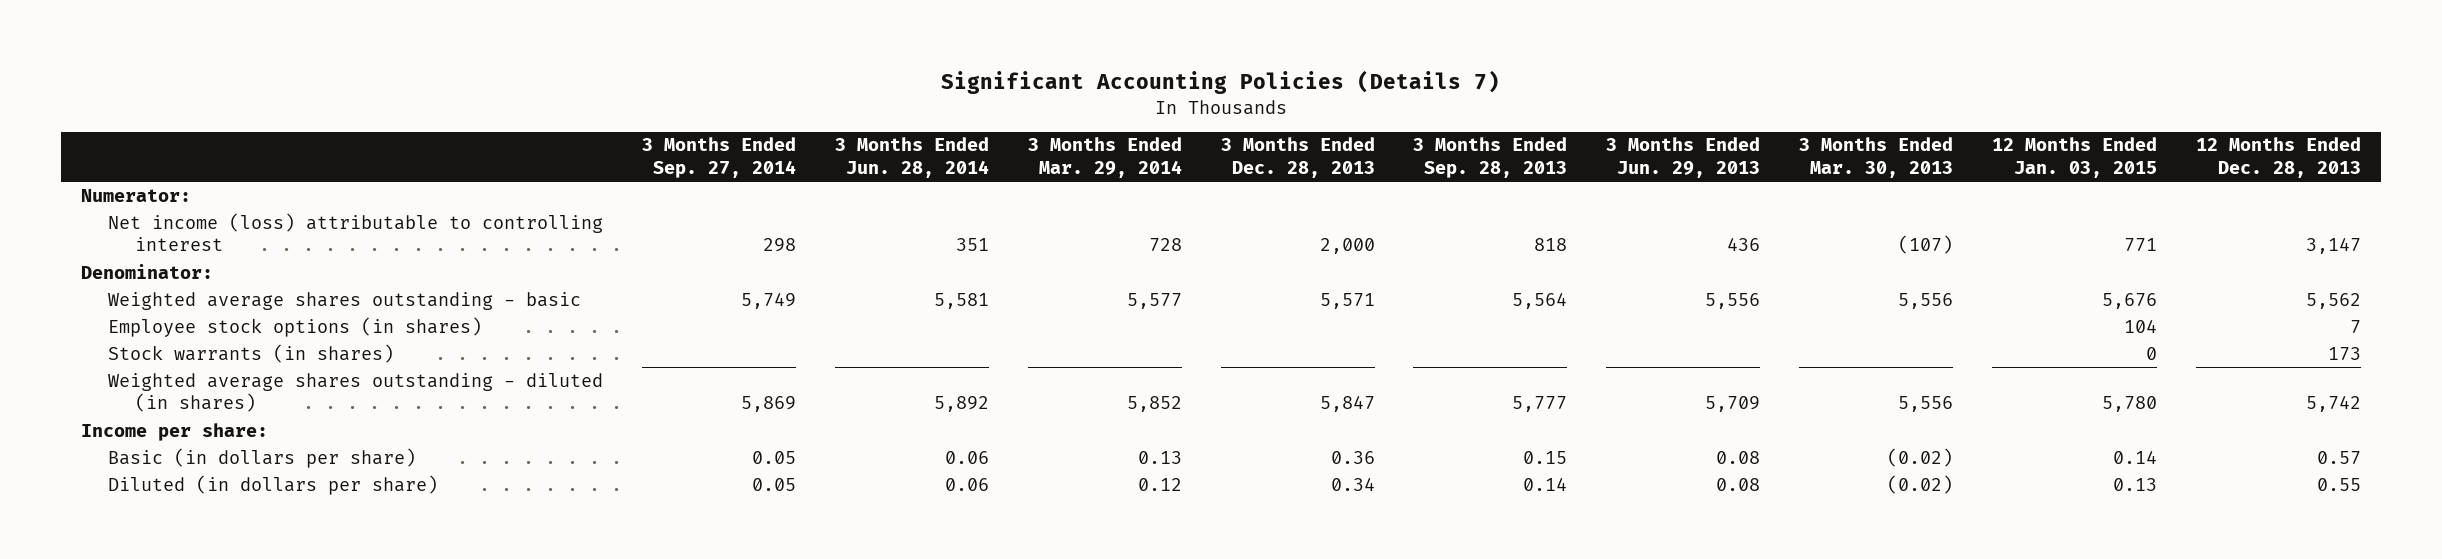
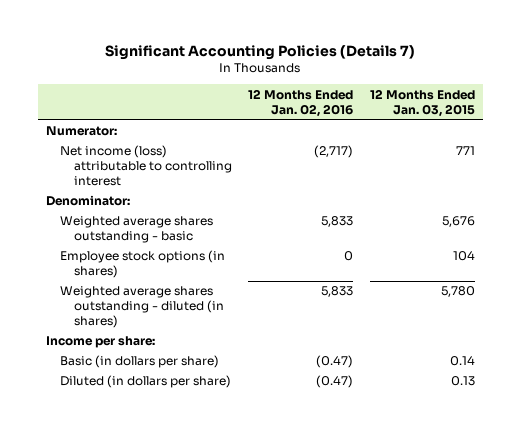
- | 3 Months Ended Sep. 27, 2014 | 3 Months Ended Jun. 28, 2014 | 3 Months Ended Mar. 29, 2014 | 3 Months Ended Dec. 28, 2013 | 3 Months Ended Sep. 28, 2013 | 3 Months Ended Jun. 29, 2013 | 3 Months Ended Mar. 30, 2013 | 12 Months Ended Jan. 03, 2015 | 12 Months Ended Dec. 28, 2013
+ | 12 Months Ended Jan. 02, 2016 | 12 Months Ended Jan. 03, 2015
- Stock warrants (in shares) | | | | | | | | 0 | 173

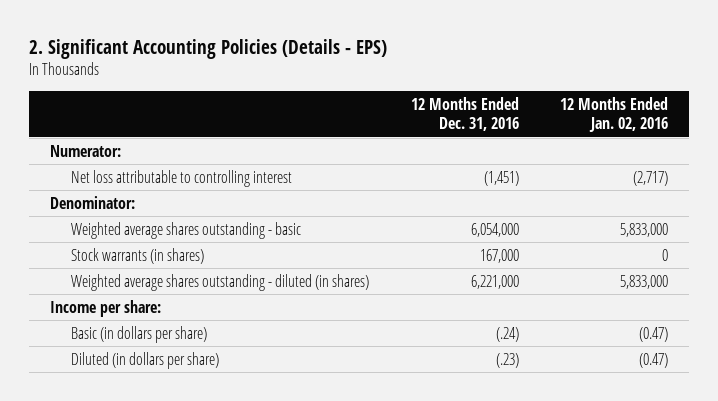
- Significant Accounting Policies (Details 7)
+ 2. Significant Accounting Policies (Details - EPS)
- | 12 Months Ended Jan. 02, 2016 | 12 Months Ended Jan. 03, 2015
+ | 12 Months Ended Dec. 31, 2016 | 12 Months Ended Jan. 02, 2016
- Net income (loss) attributable to controlling interest | (2,717) | 771
+ Net loss attributable to controlling interest | (1,451) | (2,717)
- Weighted average shares outstanding - basic | 5,833 | 5,676
- Employee stock options (in shares) | 0 | 104
- Weighted average shares outstanding - diluted (in shares) | 5,833 | 5,780
+ Weighted average shares outstanding - basic | 6,054,000 | 5,833,000
+ Stock warrants (in shares) | 167,000 | 0
+ Weighted average shares outstanding - diluted (in shares) | 6,221,000 | 5,833,000

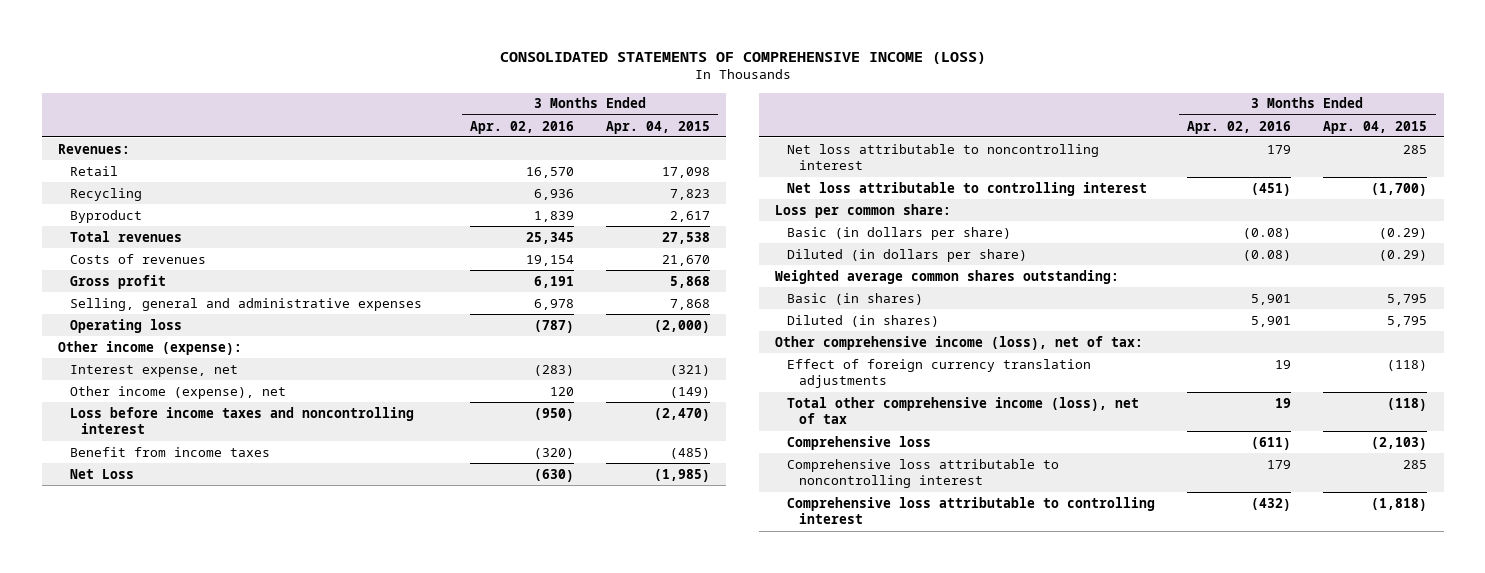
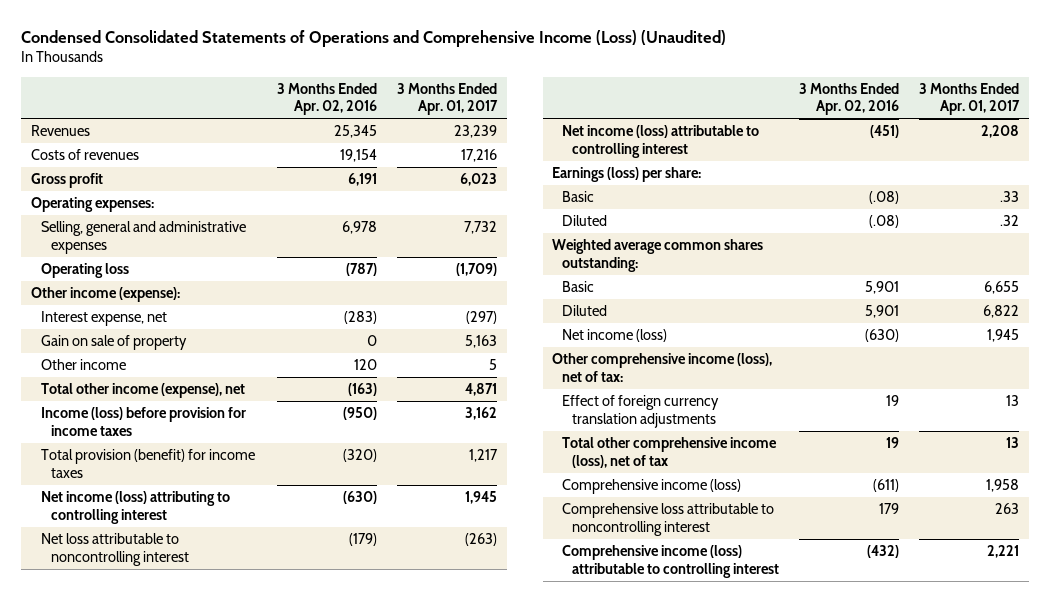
- CONSOLIDATED STATEMENTS OF COMPREHENSIVE INCOME (LOSS)
+ Condensed Consolidated Statements of Operations and Comprehensive Income (Loss) (Unaudited)
- | 3 Months Ended Apr. 02, 2016 | 3 Months Ended Apr. 04, 2015
+ | 3 Months Ended Apr. 02, 2016 | 3 Months Ended Apr. 01, 2017
- Revenues:
- Retail | 16,570 | 17,098
- Recycling | 6,936 | 7,823
- Byproduct | 1,839 | 2,617
- Total revenues | 25,345 | 27,538
+ Revenues | 25,345 | 23,239
+ Operating expenses:
- Other income (expense), net | 120 | (149)
- Loss before income taxes and noncontrolling interest | (950) | (2,470)
- Benefit from income taxes | (320) | (485)
- Net Loss | (630) | (1,985)
- Net loss attributable to noncontrolling interest | 179 | 285
- Net loss attributable to controlling interest | (451) | (1,700)
- Loss per common share:
- Basic (in dollars per share) | (0.08) | (0.29)
- Diluted (in dollars per share) | (0.08) | (0.29)
+ Gain on sale of property | 0 | 5,163
+ Other income | 120 | 5
+ Total other income (expense), net | (163) | 4,871
+ Income (loss) before provision for income taxes | (950) | 3,162
+ Total provision (benefit) for income taxes | (320) | 1,217
+ Net income (loss) attributing to controlling interest | (630) | 1,945
+ Net loss attributable to noncontrolling interest | (179) | (263)
+ Net income (loss) attributable to controlling interest | (451) | 2,208
+ Earnings (loss) per share:
+ Basic | (.08) | .33
+ Diluted | (.08) | .32
- Basic (in shares) | 5,901 | 5,795
- Diluted (in shares) | 5,901 | 5,795
+ Basic | 5,901 | 6,655
+ Diluted | 5,901 | 6,822
+ Net income (loss) | (630) | 1,945
- Comprehensive loss | (611) | (2,103)
+ Comprehensive income (loss) | (611) | 1,958
- Comprehensive loss attributable to controlling interest | (432) | (1,818)
+ Comprehensive income (loss) attributable to controlling interest | (432) | 2,221

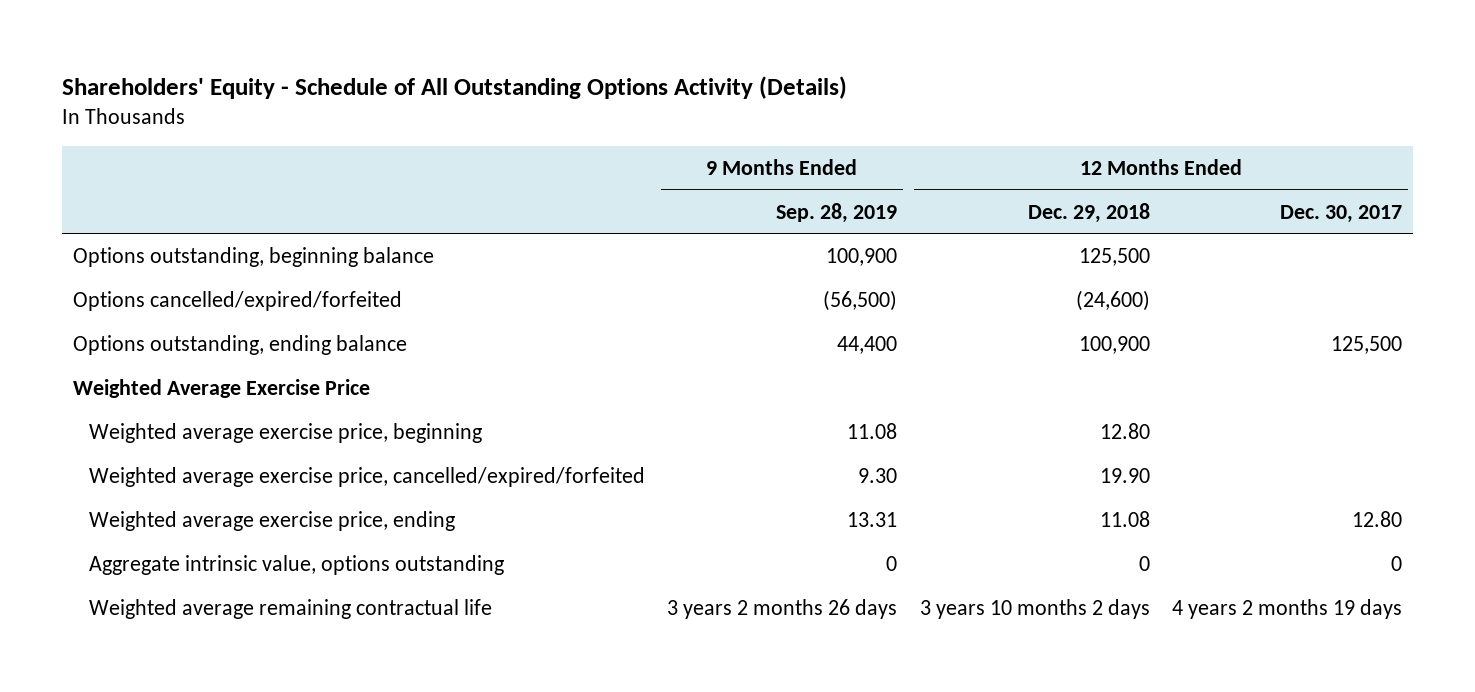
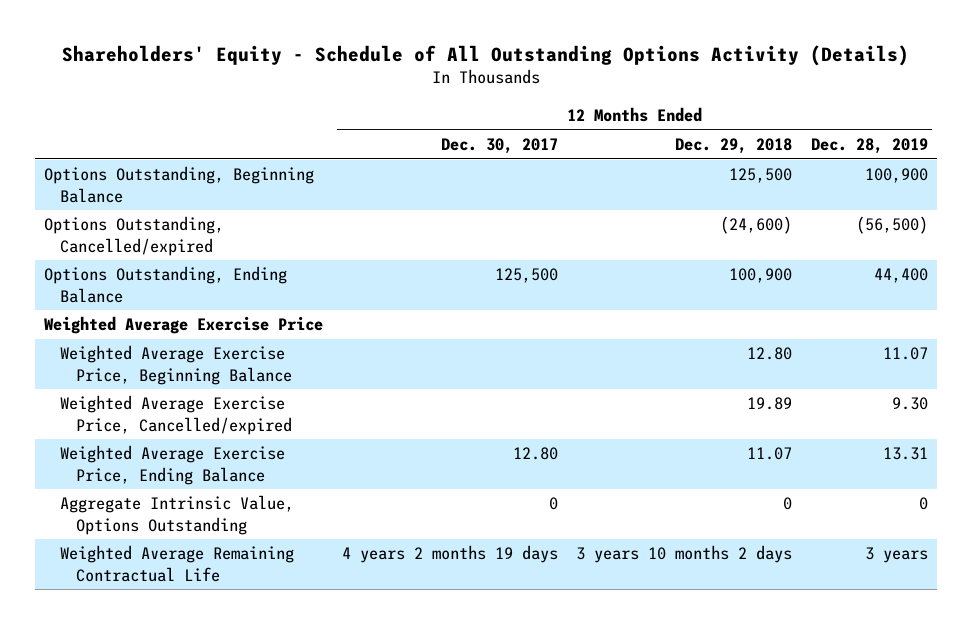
- | 9 Months Ended Sep. 28, 2019 | 12 Months Ended Dec. 29, 2018 | 12 Months Ended Dec. 30, 2017
+ | 12 Months Ended Dec. 30, 2017 | 12 Months Ended Dec. 29, 2018 | 12 Months Ended Dec. 28, 2019
- Options outstanding, beginning balance | 100,900 | 125,500 |
- Options cancelled/expired/forfeited | (56,500) | (24,600) |
- Options outstanding, ending balance | 44,400 | 100,900 | 125,500
+ Options Outstanding, Beginning Balance | | 125,500 | 100,900
+ Options Outstanding, Cancelled/expired | | (24,600) | (56,500)
+ Options Outstanding, Ending Balance | 125,500 | 100,900 | 44,400
- Weighted average exercise price, beginning | 11.08 | 12.80 |
- Weighted average exercise price, cancelled/expired/forfeited | 9.30 | 19.90 |
- Weighted average exercise price, ending | 13.31 | 11.08 | 12.80
- Aggregate intrinsic value, options outstanding | 0 | 0 | 0
- Weighted average remaining contractual life | 3 years 2 months 26 days | 3 years 10 months 2 days | 4 years 2 months 19 days
+ Weighted Average Exercise Price, Beginning Balance | | 12.80 | 11.07
+ Weighted Average Exercise Price, Cancelled/expired | | 19.89 | 9.30
+ Weighted Average Exercise Price, Ending Balance | 12.80 | 11.07 | 13.31
+ Aggregate Intrinsic Value, Options Outstanding | 0 | 0 | 0
+ Weighted Average Remaining Contractual Life | 4 years 2 months 19 days | 3 years 10 months 2 days | 3 years

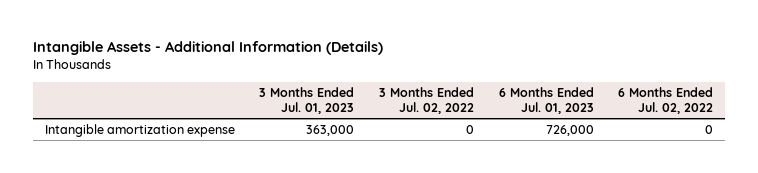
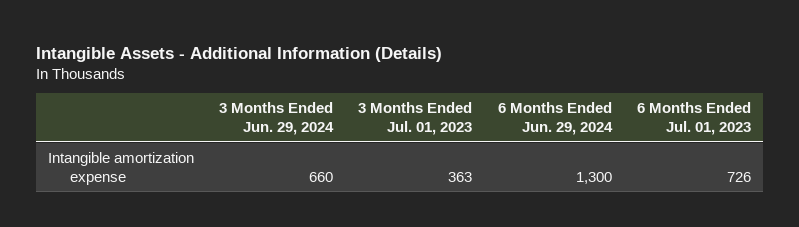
- | 3 Months Ended Jul. 01, 2023 | 3 Months Ended Jul. 02, 2022 | 6 Months Ended Jul. 01, 2023 | 6 Months Ended Jul. 02, 2022
+ | 3 Months Ended Jun. 29, 2024 | 3 Months Ended Jul. 01, 2023 | 6 Months Ended Jun. 29, 2024 | 6 Months Ended Jul. 01, 2023
- Intangible amortization expense | 363,000 | 0 | 726,000 | 0
+ Intangible amortization expense | 660 | 363 | 1,300 | 726

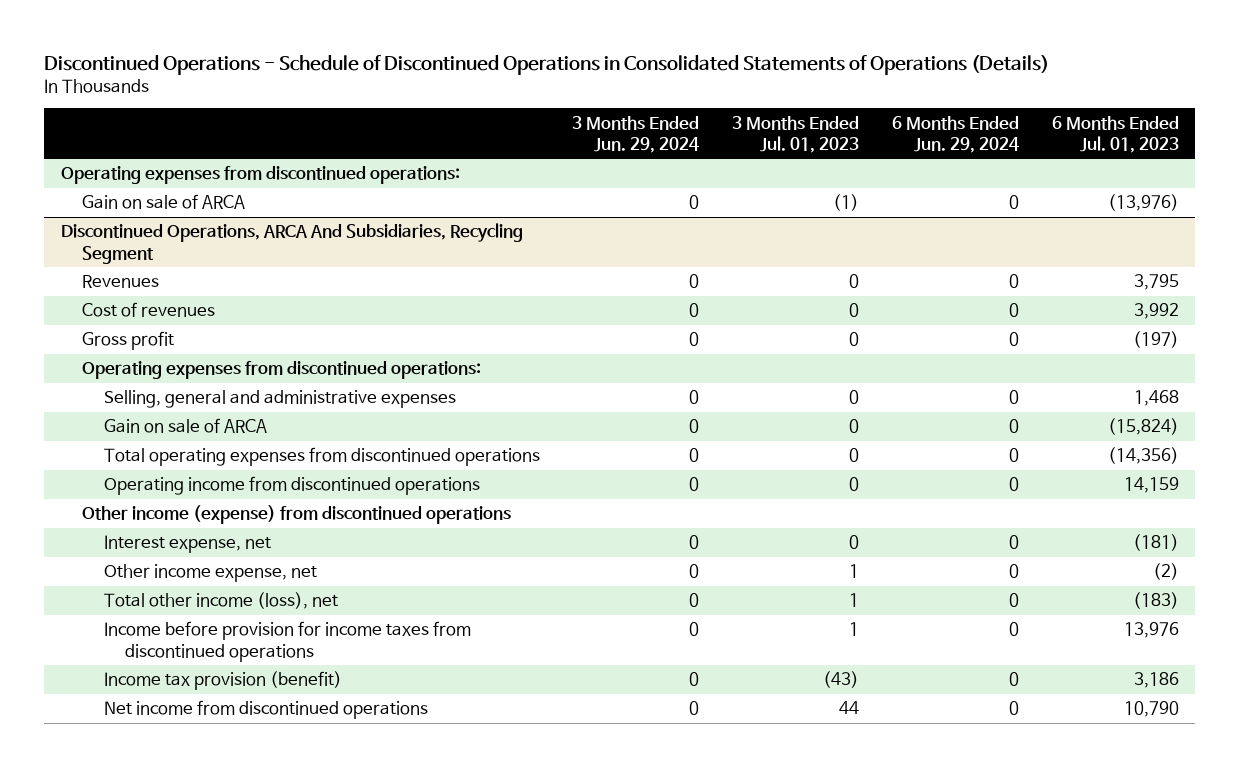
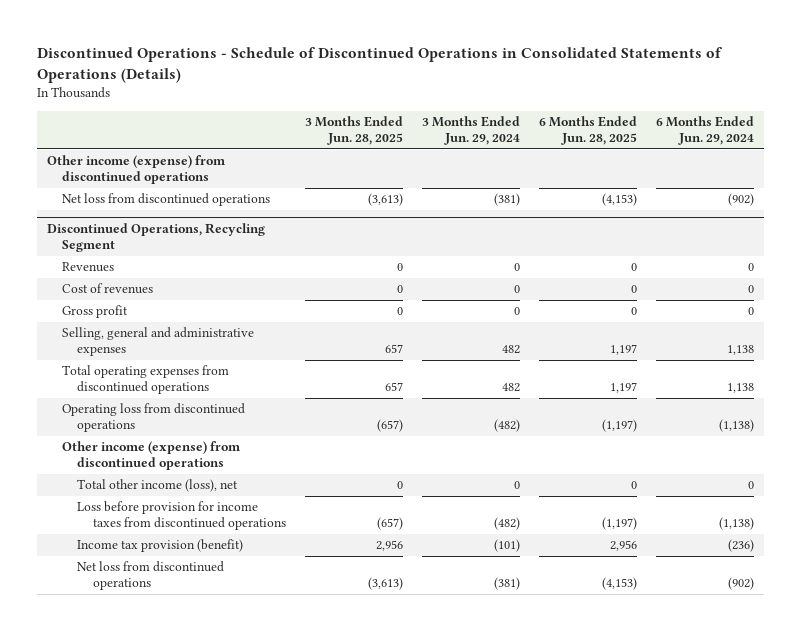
- | 3 Months Ended Jun. 29, 2024 | 3 Months Ended Jul. 01, 2023 | 6 Months Ended Jun. 29, 2024 | 6 Months Ended Jul. 01, 2023
+ | 3 Months Ended Jun. 28, 2025 | 3 Months Ended Jun. 29, 2024 | 6 Months Ended Jun. 28, 2025 | 6 Months Ended Jun. 29, 2024
- Operating expenses from discontinued operations:
- Gain on sale of ARCA | 0 | (1) | 0 | (13,976)
- Discontinued Operations, ARCA And Subsidiaries, Recycling Segment
+ Other income (expense) from discontinued operations
+ Net loss from discontinued operations | (3,613) | (381) | (4,153) | (902)
+ Discontinued Operations, Recycling Segment
- Operating expenses from discontinued operations:
- Selling, general and administrative expenses | 0 | 0 | 0 | 1,468
- Gain on sale of ARCA | 0 | 0 | 0 | (15,824)
- Total operating expenses from discontinued operations | 0 | 0 | 0 | (14,356)
- Operating income from discontinued operations | 0 | 0 | 0 | 14,159
+ Selling, general and administrative expenses | 657 | 482 | 1,197 | 1,138
+ Total operating expenses from discontinued operations | 657 | 482 | 1,197 | 1,138
+ Operating loss from discontinued operations | (657) | (482) | (1,197) | (1,138)
- Interest expense, net | 0 | 0 | 0 | (181)
- Other income expense, net | 0 | 1 | 0 | (2)
- Income before provision for income taxes from discontinued operations | 0 | 1 | 0 | 13,976
- Income tax provision (benefit) | 0 | (43) | 0 | 3,186
- Net income from discontinued operations | 0 | 44 | 0 | 10,790
+ Loss before provision for income taxes from discontinued operations | (657) | (482) | (1,197) | (1,138)
+ Income tax provision (benefit) | 2,956 | (101) | 2,956 | (236)
+ Net loss from discontinued operations | (3,613) | (381) | (4,153) | (902)

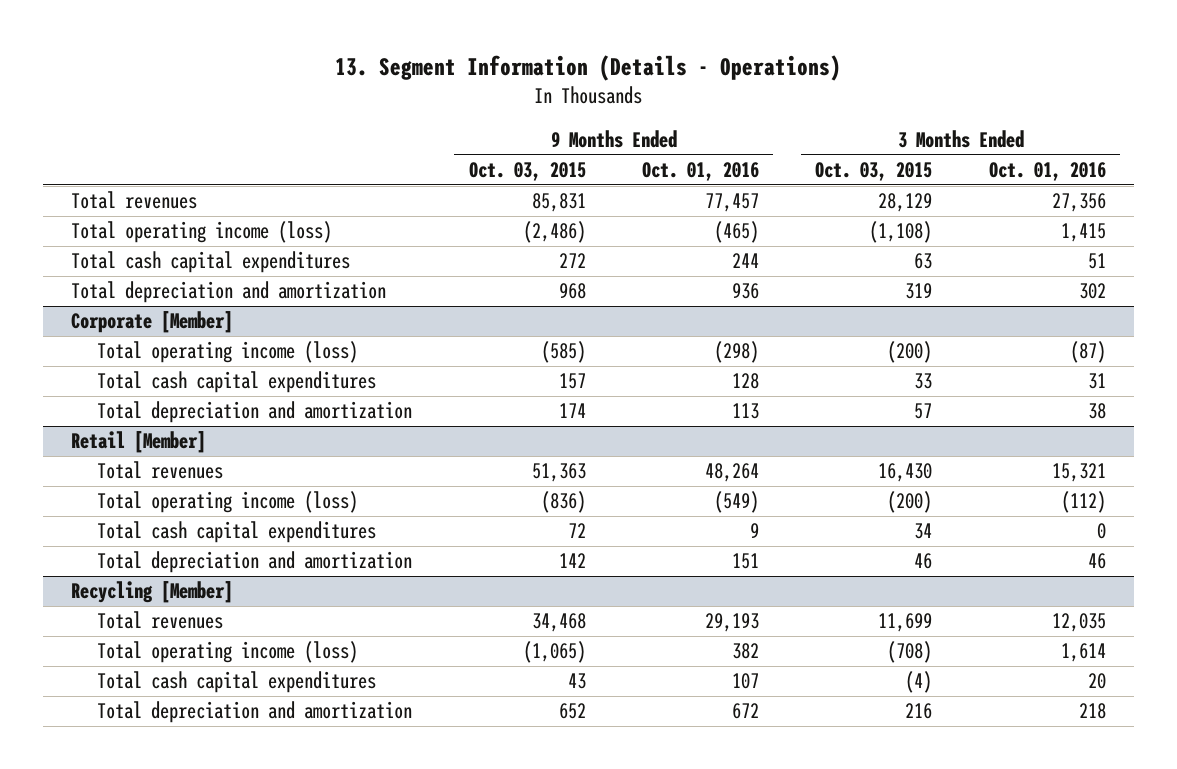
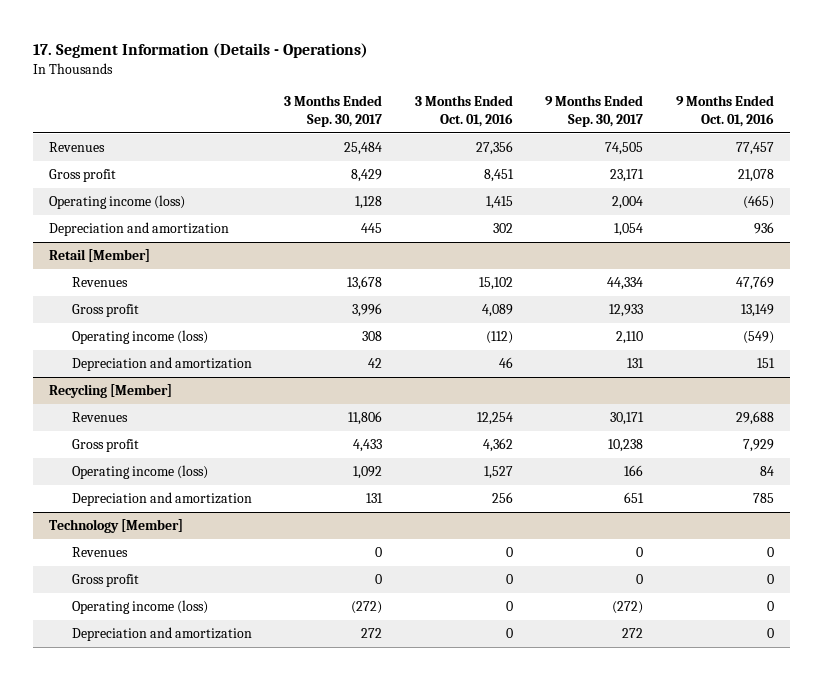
- 13. Segment Information (Details - Operations)
+ 17. Segment Information (Details - Operations)
- | 9 Months Ended Oct. 03, 2015 | 9 Months Ended Oct. 01, 2016 | 3 Months Ended Oct. 03, 2015 | 3 Months Ended Oct. 01, 2016
+ | 3 Months Ended Sep. 30, 2017 | 3 Months Ended Oct. 01, 2016 | 9 Months Ended Sep. 30, 2017 | 9 Months Ended Oct. 01, 2016
- Total revenues | 85,831 | 77,457 | 28,129 | 27,356
- Total operating income (loss) | (2,486) | (465) | (1,108) | 1,415
- Total cash capital expenditures | 272 | 244 | 63 | 51
- Total depreciation and amortization | 968 | 936 | 319 | 302
- Corporate [Member]
- Total operating income (loss) | (585) | (298) | (200) | (87)
- Total cash capital expenditures | 157 | 128 | 33 | 31
- Total depreciation and amortization | 174 | 113 | 57 | 38
+ Revenues | 25,484 | 27,356 | 74,505 | 77,457
+ Gross profit | 8,429 | 8,451 | 23,171 | 21,078
+ Operating income (loss) | 1,128 | 1,415 | 2,004 | (465)
+ Depreciation and amortization | 445 | 302 | 1,054 | 936
@ Retail [Member]
- Total revenues | 51,363 | 48,264 | 16,430 | 15,321
- Total operating income (loss) | (836) | (549) | (200) | (112)
- Total cash capital expenditures | 72 | 9 | 34 | 0
- Total depreciation and amortization | 142 | 151 | 46 | 46
+ Revenues | 13,678 | 15,102 | 44,334 | 47,769
+ Gross profit | 3,996 | 4,089 | 12,933 | 13,149
+ Operating income (loss) | 308 | (112) | 2,110 | (549)
+ Depreciation and amortization | 42 | 46 | 131 | 151
@ Recycling [Member]
- Total revenues | 34,468 | 29,193 | 11,699 | 12,035
- Total operating income (loss) | (1,065) | 382 | (708) | 1,614
- Total cash capital expenditures | 43 | 107 | (4) | 20
- Total depreciation and amortization | 652 | 672 | 216 | 218
+ Revenues | 11,806 | 12,254 | 30,171 | 29,688
+ Gross profit | 4,433 | 4,362 | 10,238 | 7,929
+ Operating income (loss) | 1,092 | 1,527 | 166 | 84
+ Depreciation and amortization | 131 | 256 | 651 | 785
+ Technology [Member]
+ Revenues | 0 | 0 | 0 | 0
+ Gross profit | 0 | 0 | 0 | 0
+ Operating income (loss) | (272) | 0 | (272) | 0
+ Depreciation and amortization | 272 | 0 | 272 | 0

